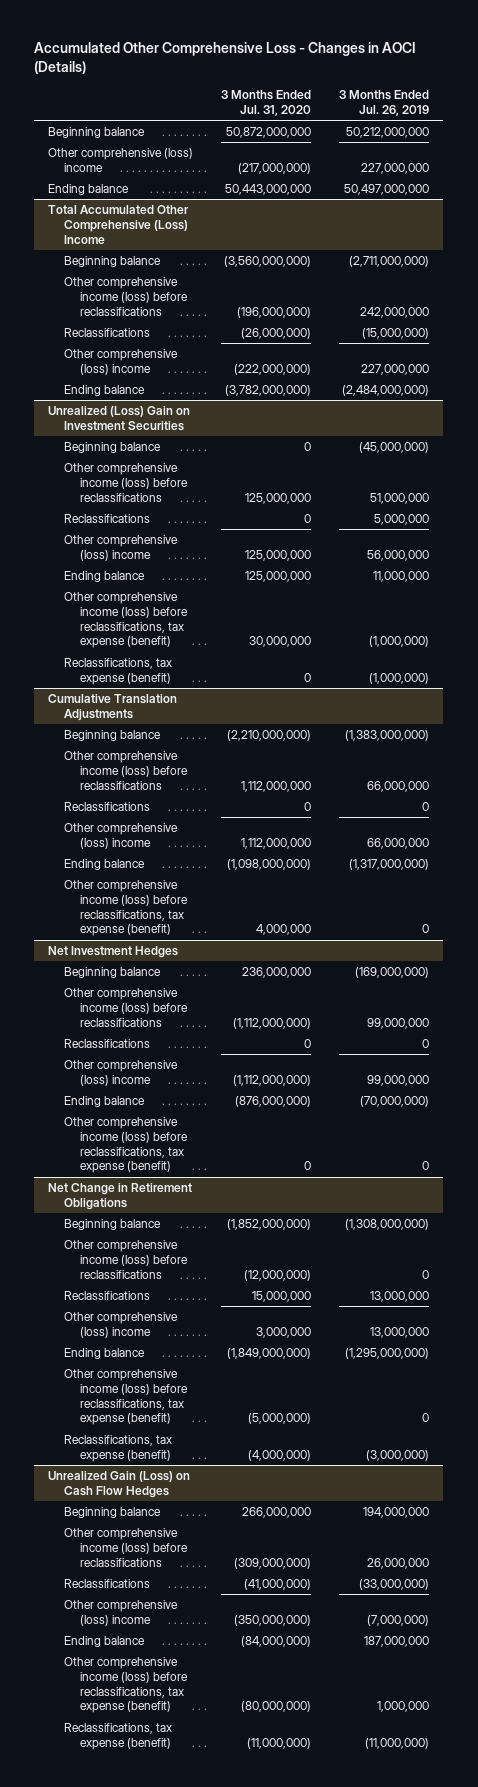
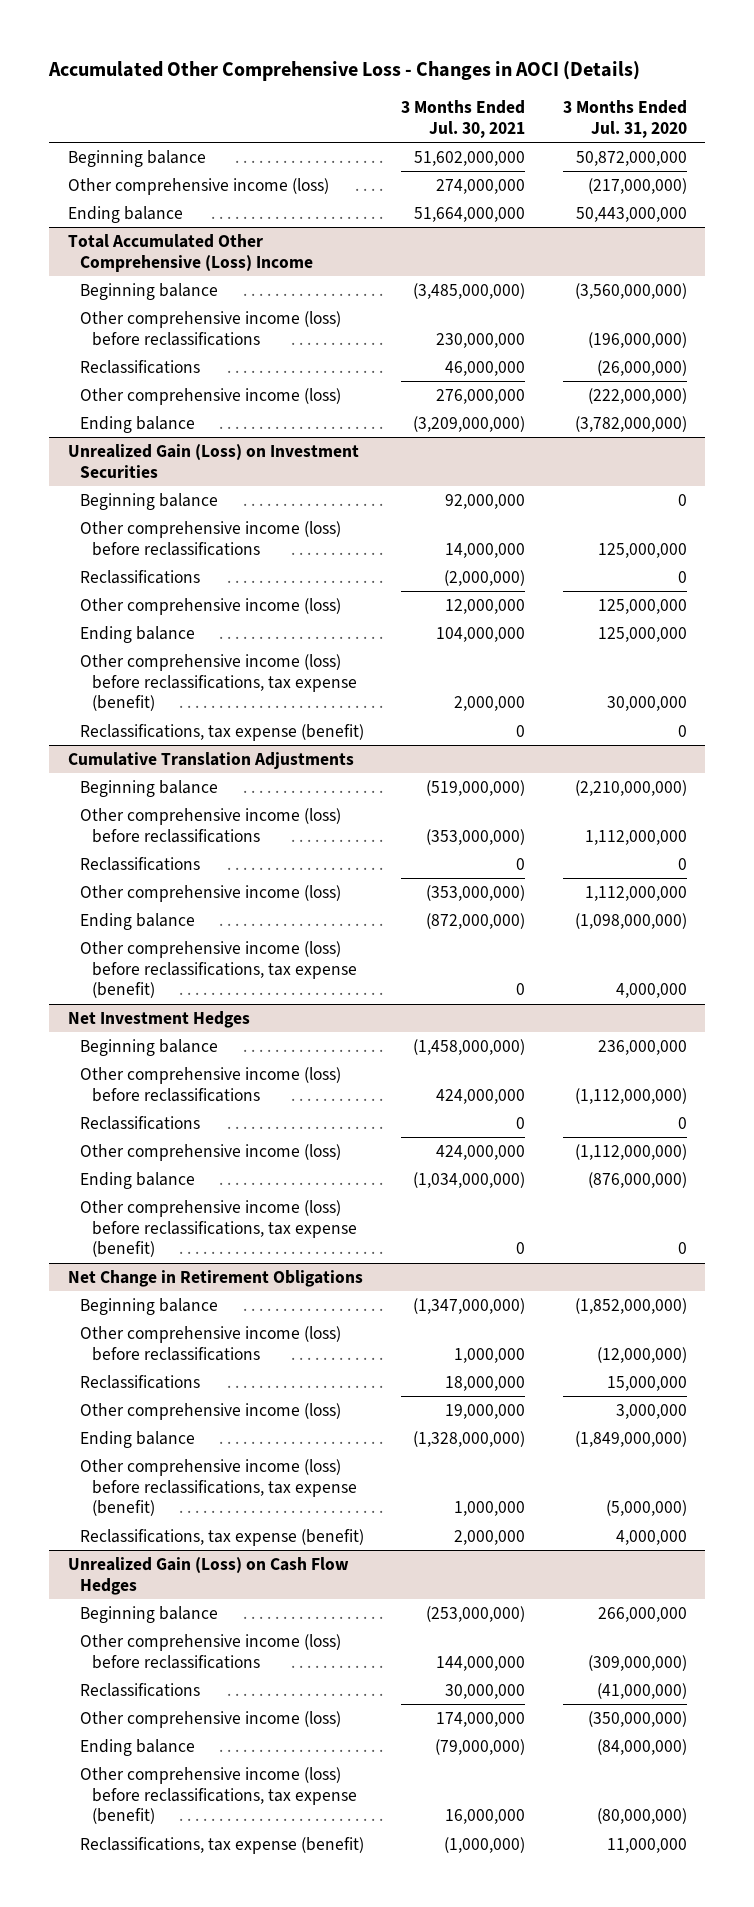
- | 3 Months Ended Jul. 31, 2020 | 3 Months Ended Jul. 26, 2019
+ | 3 Months Ended Jul. 30, 2021 | 3 Months Ended Jul. 31, 2020
- Other comprehensive (loss) income | (217,000,000) | 227,000,000
+ Other comprehensive income (loss) | 274,000,000 | (217,000,000)
@ Total Accumulated Other Comprehensive (Loss) Income
- Other comprehensive (loss) income | (222,000,000) | 227,000,000
+ Other comprehensive income (loss) | 276,000,000 | (222,000,000)
- Unrealized (Loss) Gain on Investment Securities
+ Unrealized Gain (Loss) on Investment Securities
- Other comprehensive (loss) income | 125,000,000 | 56,000,000
+ Other comprehensive income (loss) | 12,000,000 | 125,000,000
@ Cumulative Translation Adjustments
- Other comprehensive (loss) income | 1,112,000,000 | 66,000,000
+ Other comprehensive income (loss) | (353,000,000) | 1,112,000,000
@ Net Investment Hedges
- Other comprehensive (loss) income | (1,112,000,000) | 99,000,000
+ Other comprehensive income (loss) | 424,000,000 | (1,112,000,000)
@ Net Change in Retirement Obligations
- Other comprehensive (loss) income | 3,000,000 | 13,000,000
+ Other comprehensive income (loss) | 19,000,000 | 3,000,000
- Reclassifications, tax expense (benefit) | (4,000,000) | (3,000,000)
+ Reclassifications, tax expense (benefit) | 2,000,000 | 4,000,000
@ Unrealized Gain (Loss) on Cash Flow Hedges
- Other comprehensive (loss) income | (350,000,000) | (7,000,000)
+ Other comprehensive income (loss) | 174,000,000 | (350,000,000)
- Reclassifications, tax expense (benefit) | (11,000,000) | (11,000,000)
+ Reclassifications, tax expense (benefit) | (1,000,000) | 11,000,000

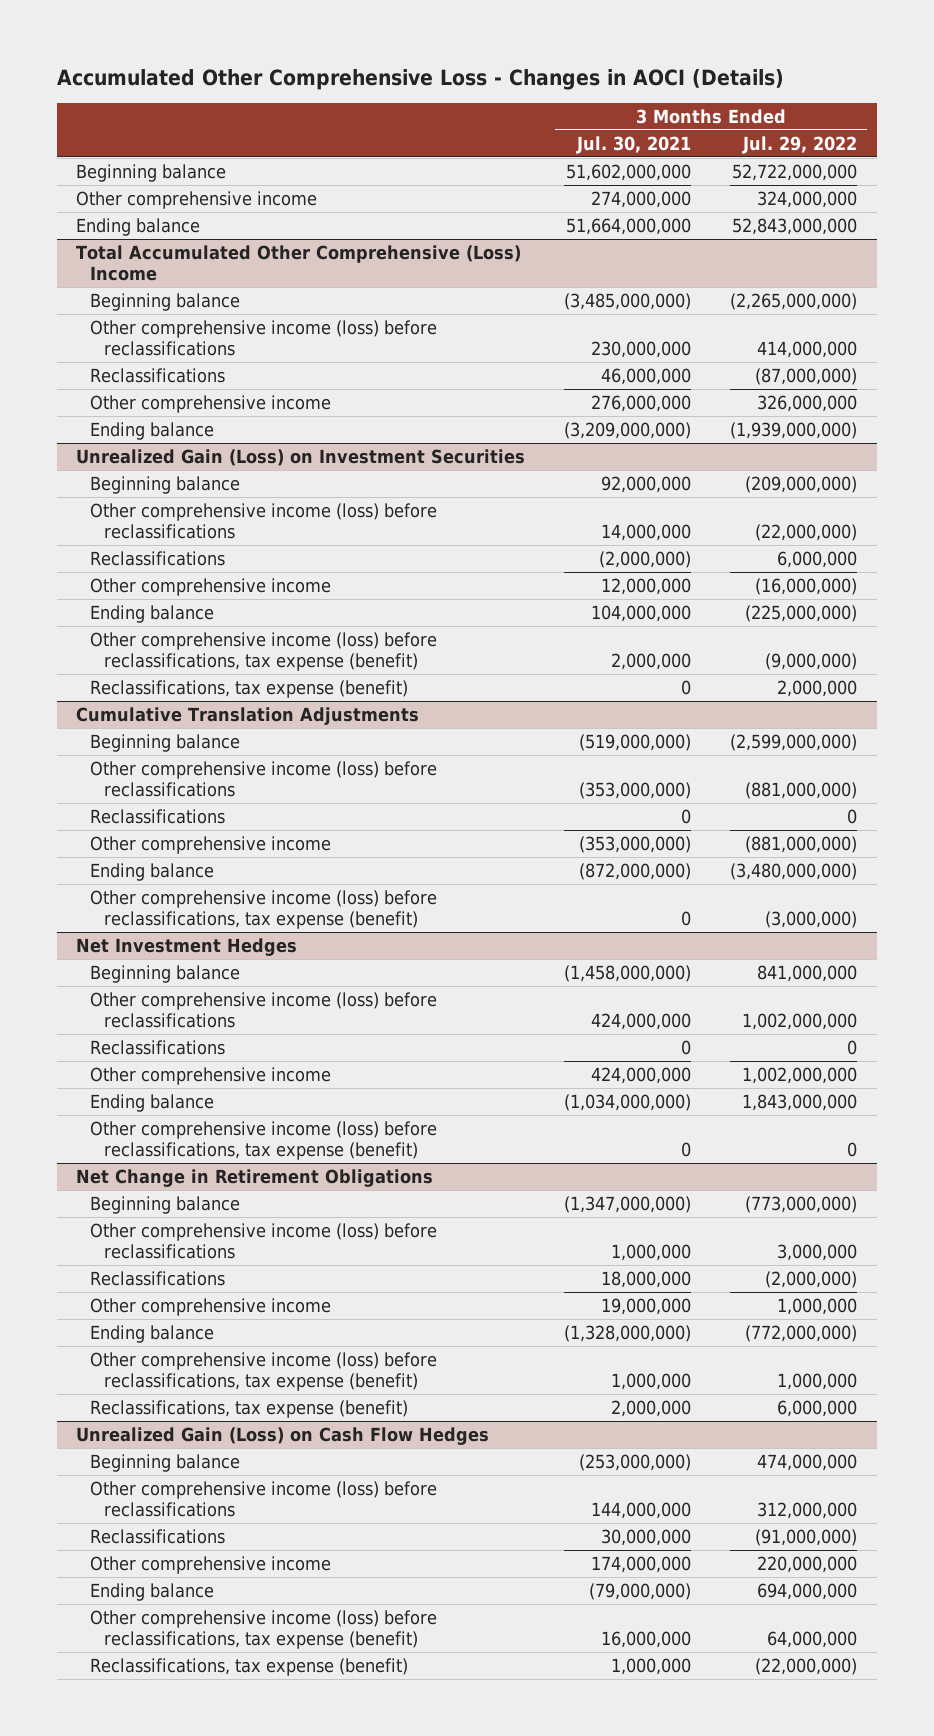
- | 3 Months Ended Jul. 30, 2021 | 3 Months Ended Jul. 31, 2020
+ | 3 Months Ended Jul. 30, 2021 | 3 Months Ended Jul. 29, 2022
- Other comprehensive income (loss) | 274,000,000 | (217,000,000)
+ Other comprehensive income | 274,000,000 | 324,000,000
@ Total Accumulated Other Comprehensive (Loss) Income
- Other comprehensive income (loss) | 276,000,000 | (222,000,000)
+ Other comprehensive income | 276,000,000 | 326,000,000
@ Unrealized Gain (Loss) on Investment Securities
- Other comprehensive income (loss) | 12,000,000 | 125,000,000
+ Other comprehensive income | 12,000,000 | (16,000,000)
@ Cumulative Translation Adjustments
- Other comprehensive income (loss) | (353,000,000) | 1,112,000,000
+ Other comprehensive income | (353,000,000) | (881,000,000)
@ Net Investment Hedges
- Other comprehensive income (loss) | 424,000,000 | (1,112,000,000)
+ Other comprehensive income | 424,000,000 | 1,002,000,000
@ Net Change in Retirement Obligations
- Other comprehensive income (loss) | 19,000,000 | 3,000,000
+ Other comprehensive income | 19,000,000 | 1,000,000
@ Unrealized Gain (Loss) on Cash Flow Hedges
- Other comprehensive income (loss) | 174,000,000 | (350,000,000)
+ Other comprehensive income | 174,000,000 | 220,000,000
- Reclassifications, tax expense (benefit) | (1,000,000) | 11,000,000
+ Reclassifications, tax expense (benefit) | 1,000,000 | (22,000,000)

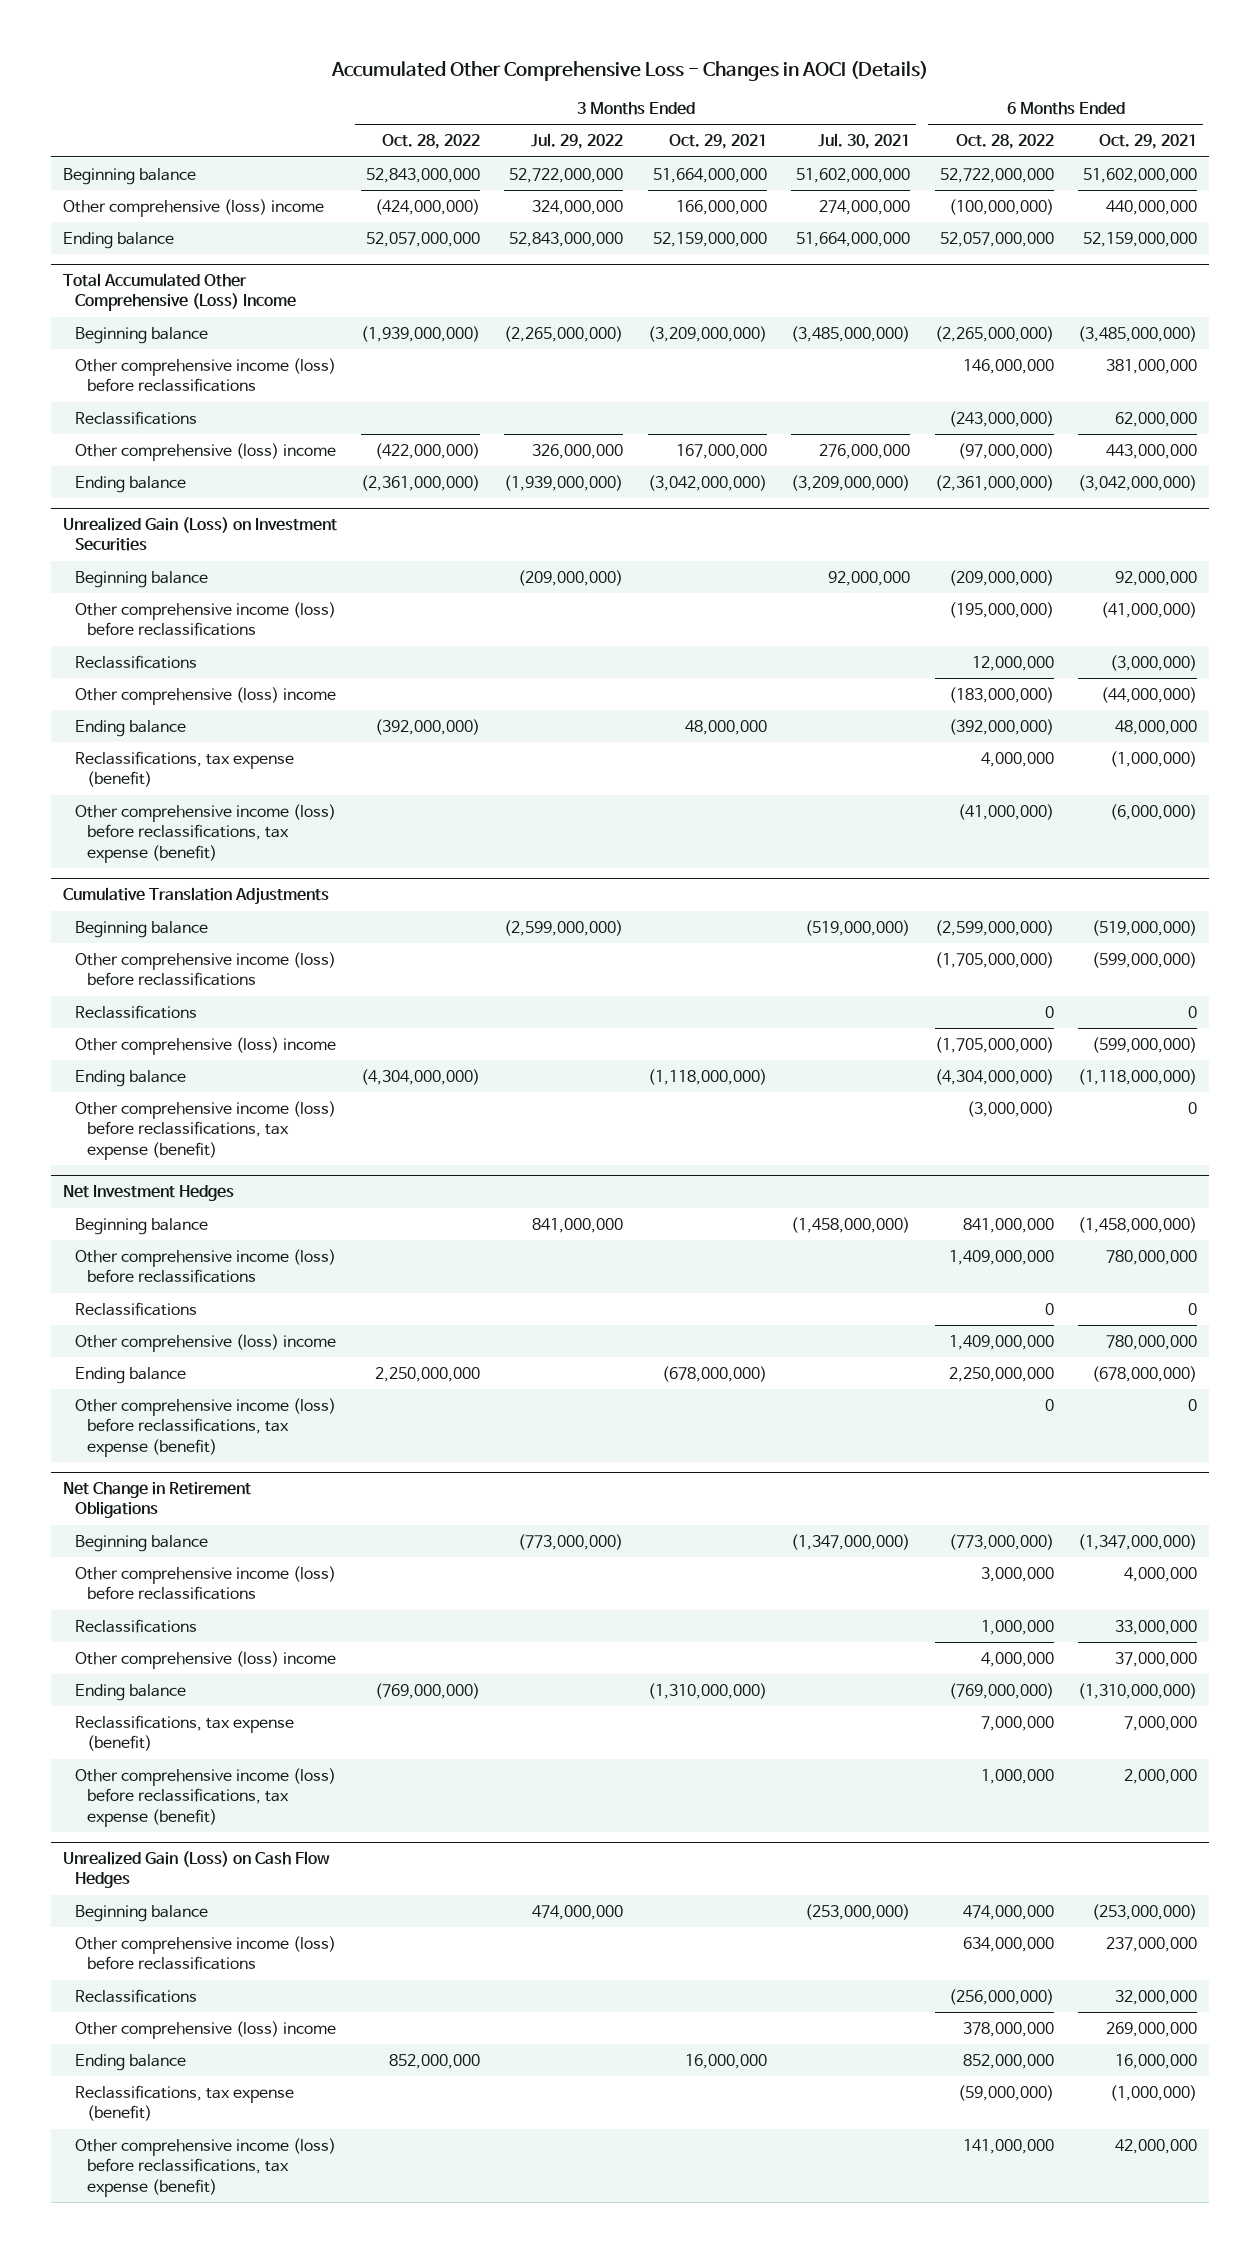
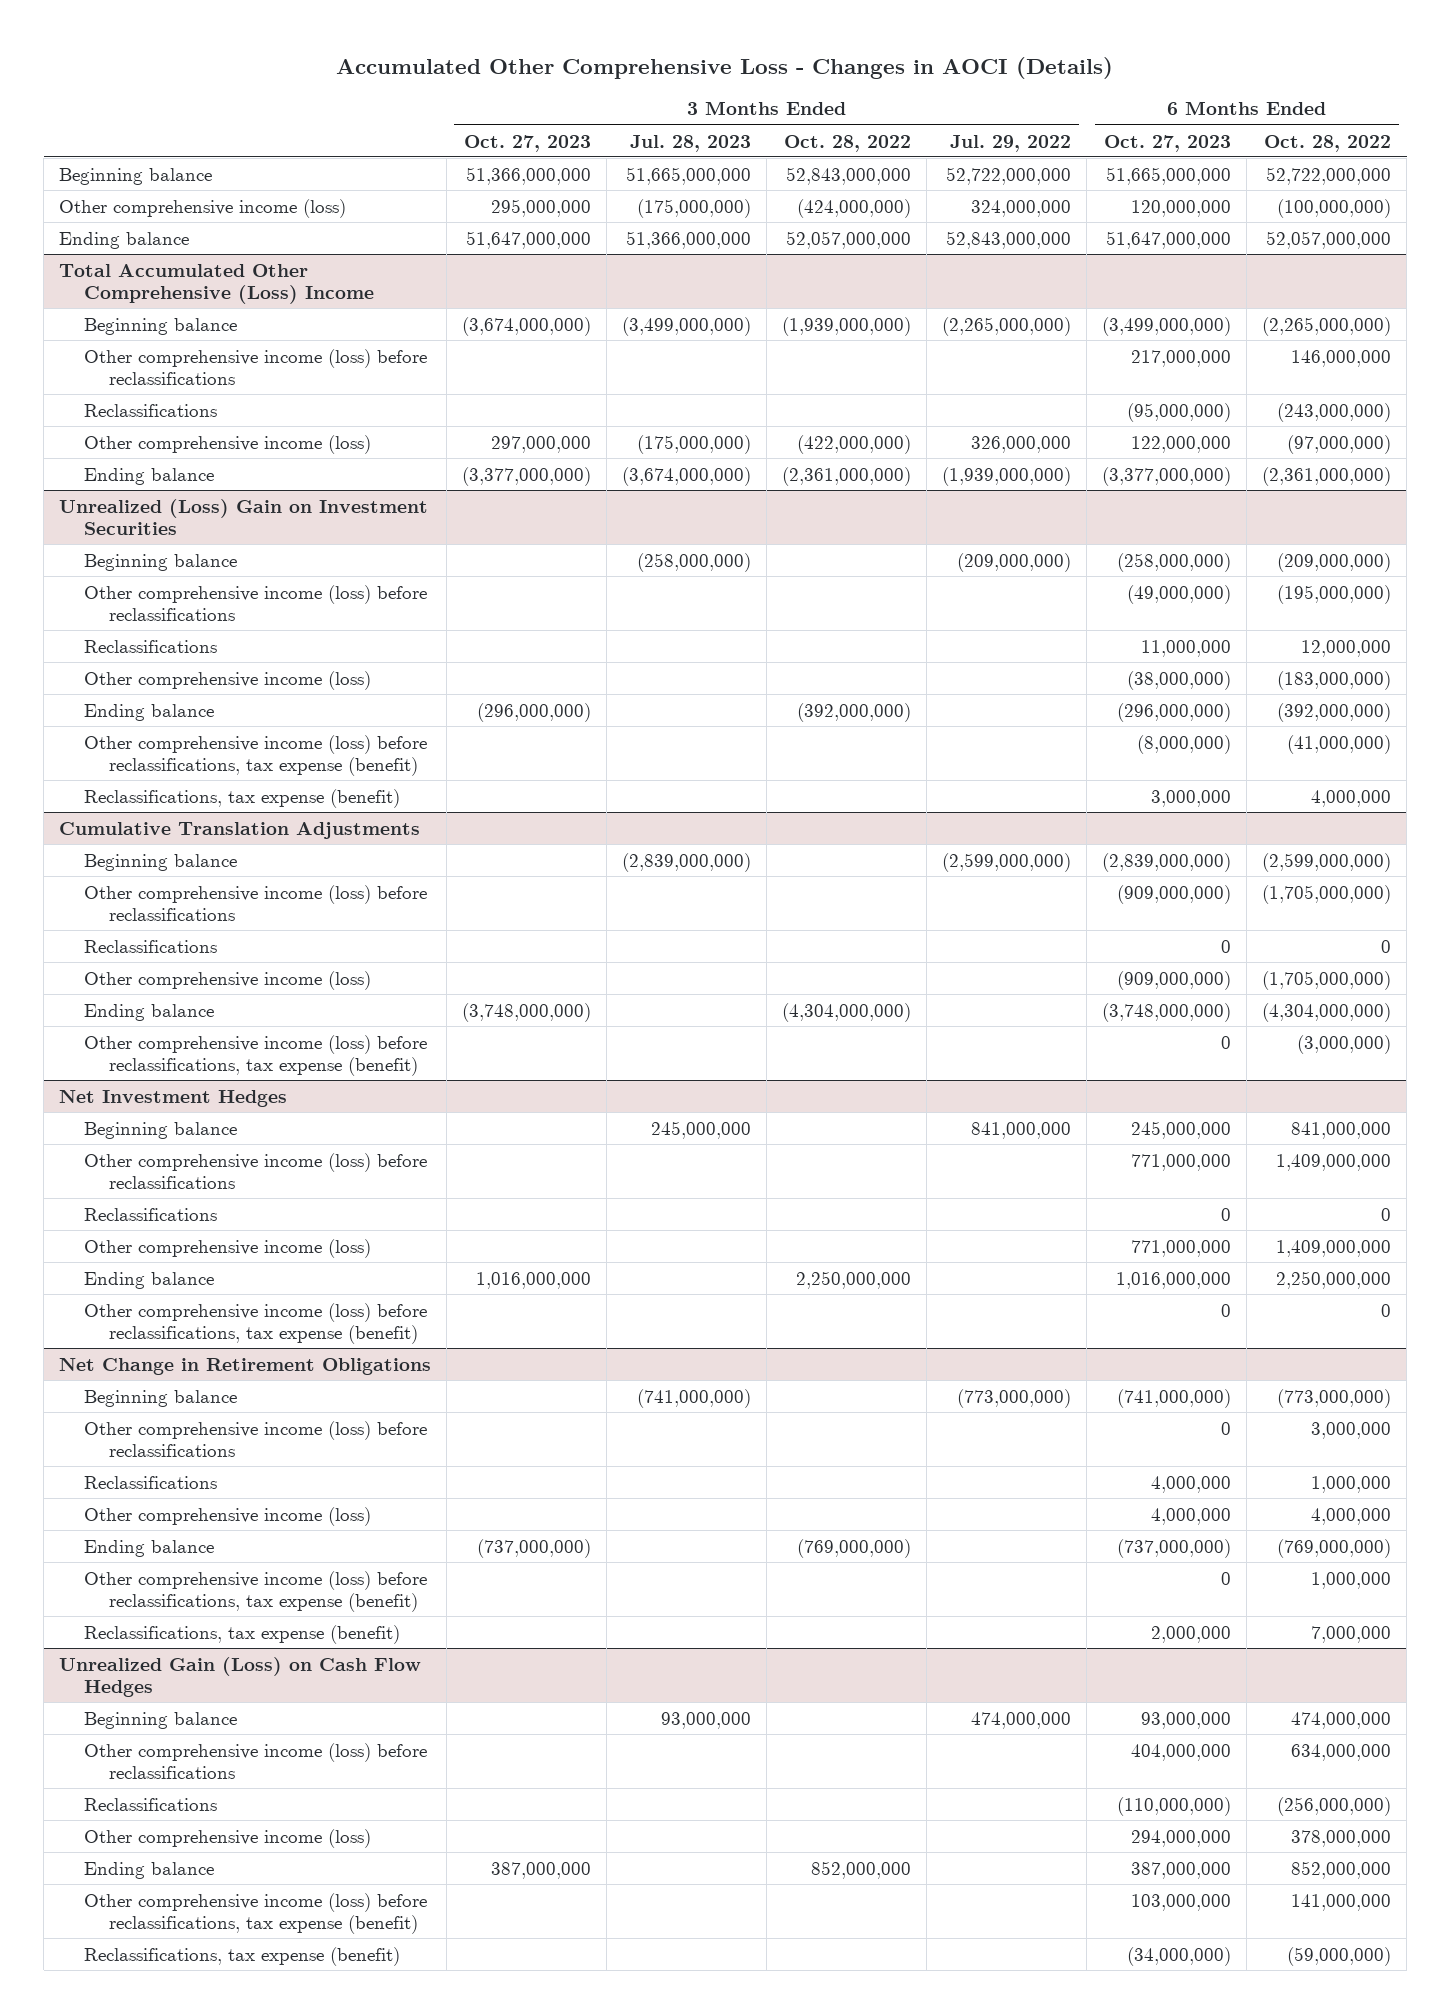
- | 3 Months Ended Oct. 28, 2022 | 3 Months Ended Jul. 29, 2022 | 3 Months Ended Oct. 29, 2021 | 3 Months Ended Jul. 30, 2021 | 6 Months Ended Oct. 28, 2022 | 6 Months Ended Oct. 29, 2021
+ | 3 Months Ended Oct. 27, 2023 | 3 Months Ended Jul. 28, 2023 | 3 Months Ended Oct. 28, 2022 | 3 Months Ended Jul. 29, 2022 | 6 Months Ended Oct. 27, 2023 | 6 Months Ended Oct. 28, 2022
- Other comprehensive (loss) income | (424,000,000) | 324,000,000 | 166,000,000 | 274,000,000 | (100,000,000) | 440,000,000
+ Other comprehensive income (loss) | 295,000,000 | (175,000,000) | (424,000,000) | 324,000,000 | 120,000,000 | (100,000,000)
@ Total Accumulated Other Comprehensive (Loss) Income
- Other comprehensive (loss) income | (422,000,000) | 326,000,000 | 167,000,000 | 276,000,000 | (97,000,000) | 443,000,000
+ Other comprehensive income (loss) | 297,000,000 | (175,000,000) | (422,000,000) | 326,000,000 | 122,000,000 | (97,000,000)
- Unrealized Gain (Loss) on Investment Securities
+ Unrealized (Loss) Gain on Investment Securities
- Other comprehensive (loss) income | | | | | (183,000,000) | (44,000,000)
+ Other comprehensive income (loss) | | | | | (38,000,000) | (183,000,000)
- Reclassifications, tax expense (benefit) | | | | | 4,000,000 | (1,000,000)
+ Reclassifications, tax expense (benefit) | | | | | 3,000,000 | 4,000,000
@ Cumulative Translation Adjustments
- Other comprehensive (loss) income | | | | | (1,705,000,000) | (599,000,000)
+ Other comprehensive income (loss) | | | | | (909,000,000) | (1,705,000,000)
@ Net Investment Hedges
- Other comprehensive (loss) income | | | | | 1,409,000,000 | 780,000,000
+ Other comprehensive income (loss) | | | | | 771,000,000 | 1,409,000,000
@ Net Change in Retirement Obligations
- Other comprehensive (loss) income | | | | | 4,000,000 | 37,000,000
+ Other comprehensive income (loss) | | | | | 4,000,000 | 4,000,000
moved down: Reclassifications, tax expense (benefit) | | | | | 2,000,000 | 7,000,000
@ Unrealized Gain (Loss) on Cash Flow Hedges
- Other comprehensive (loss) income | | | | | 378,000,000 | 269,000,000
+ Other comprehensive income (loss) | | | | | 294,000,000 | 378,000,000
moved down: Reclassifications, tax expense (benefit) | | | | | (34,000,000) | (59,000,000)

